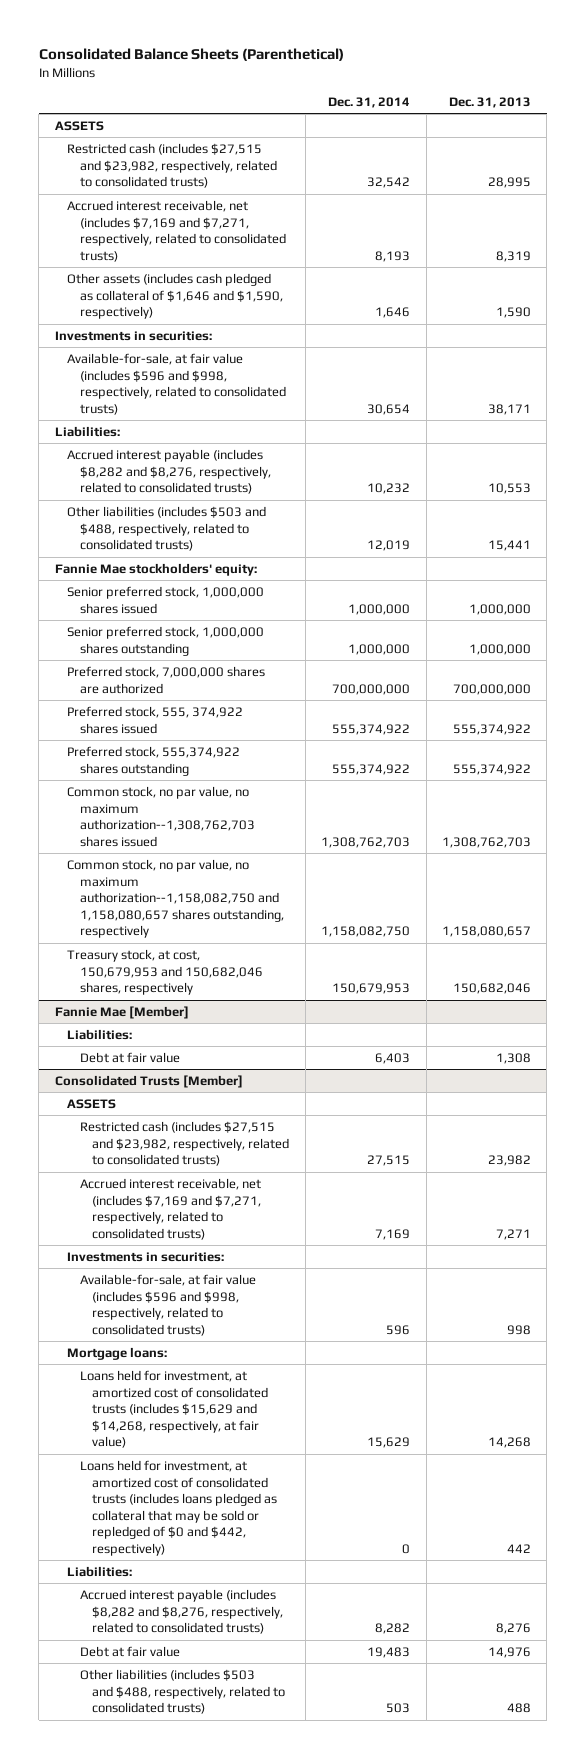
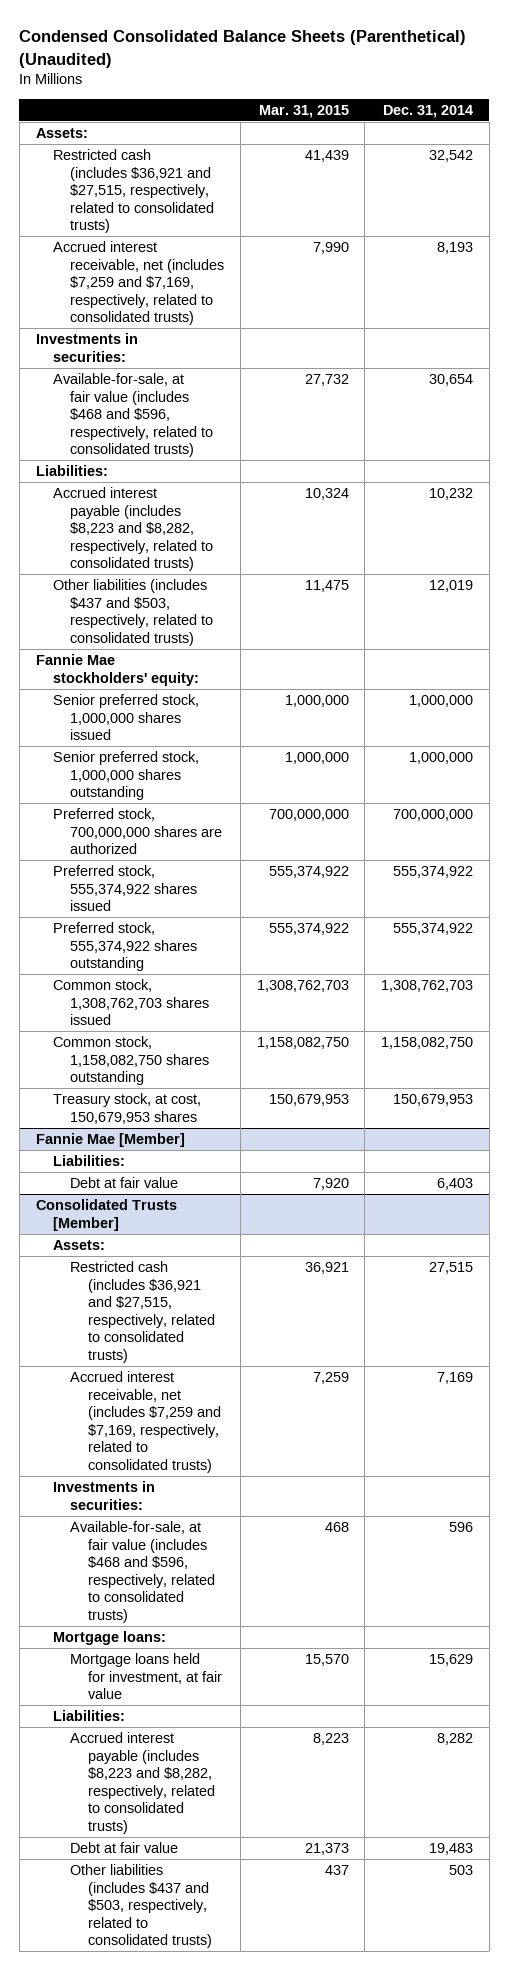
- Consolidated Balance Sheets (Parenthetical)
+ Condensed Consolidated Balance Sheets (Parenthetical) (Unaudited)
- | Dec. 31, 2014 | Dec. 31, 2013
+ | Mar. 31, 2015 | Dec. 31, 2014
- ASSETS
- Restricted cash (includes $27,515 and $23,982, respectively, related to consolidated trusts) | 32,542 | 28,995
- Accrued interest receivable, net (includes $7,169 and $7,271, respectively, related to consolidated trusts) | 8,193 | 8,319
- Other assets (includes cash pledged as collateral of $1,646 and $1,590, respectively) | 1,646 | 1,590
+ Assets:
+ Restricted cash (includes $36,921 and $27,515, respectively, related to consolidated trusts) | 41,439 | 32,542
+ Accrued interest receivable, net (includes $7,259 and $7,169, respectively, related to consolidated trusts) | 7,990 | 8,193
- Available-for-sale, at fair value (includes $596 and $998, respectively, related to consolidated trusts) | 30,654 | 38,171
+ Available-for-sale, at fair value (includes $468 and $596, respectively, related to consolidated trusts) | 27,732 | 30,654
- Accrued interest payable (includes $8,282 and $8,276, respectively, related to consolidated trusts) | 10,232 | 10,553
- Other liabilities (includes $503 and $488, respectively, related to consolidated trusts) | 12,019 | 15,441
+ Accrued interest payable (includes $8,223 and $8,282, respectively, related to consolidated trusts) | 10,324 | 10,232
+ Other liabilities (includes $437 and $503, respectively, related to consolidated trusts) | 11,475 | 12,019
- Preferred stock, 7,000,000 shares are authorized | 700,000,000 | 700,000,000
- Preferred stock, 555, 374,922 shares issued | 555,374,922 | 555,374,922
+ Preferred stock, 700,000,000 shares are authorized | 700,000,000 | 700,000,000
+ Preferred stock, 555,374,922 shares issued | 555,374,922 | 555,374,922
- Common stock, no par value, no maximum authorization--1,308,762,703 shares issued | 1,308,762,703 | 1,308,762,703
- Common stock, no par value, no maximum authorization--1,158,082,750 and 1,158,080,657 shares outstanding, respectively | 1,158,082,750 | 1,158,080,657
- Treasury stock, at cost, 150,679,953 and 150,682,046 shares, respectively | 150,679,953 | 150,682,046
+ Common stock, 1,308,762,703 shares issued | 1,308,762,703 | 1,308,762,703
+ Common stock, 1,158,082,750 shares outstanding | 1,158,082,750 | 1,158,082,750
+ Treasury stock, at cost, 150,679,953 shares | 150,679,953 | 150,679,953
@ Consolidated Trusts [Member]
- ASSETS
- Restricted cash (includes $27,515 and $23,982, respectively, related to consolidated trusts) | 27,515 | 23,982
- Accrued interest receivable, net (includes $7,169 and $7,271, respectively, related to consolidated trusts) | 7,169 | 7,271
+ Assets:
+ Restricted cash (includes $36,921 and $27,515, respectively, related to consolidated trusts) | 36,921 | 27,515
+ Accrued interest receivable, net (includes $7,259 and $7,169, respectively, related to consolidated trusts) | 7,259 | 7,169
- Available-for-sale, at fair value (includes $596 and $998, respectively, related to consolidated trusts) | 596 | 998
+ Available-for-sale, at fair value (includes $468 and $596, respectively, related to consolidated trusts) | 468 | 596
- Loans held for investment, at amortized cost of consolidated trusts (includes $15,629 and $14,268, respectively, at fair value) | 15,629 | 14,268
- Loans held for investment, at amortized cost of consolidated trusts (includes loans pledged as collateral that may be sold or repledged of $0 and $442, respectively) | 0 | 442
+ Mortgage loans held for investment, at fair value | 15,570 | 15,629
- Accrued interest payable (includes $8,282 and $8,276, respectively, related to consolidated trusts) | 8,282 | 8,276
+ Accrued interest payable (includes $8,223 and $8,282, respectively, related to consolidated trusts) | 8,223 | 8,282
- Other liabilities (includes $503 and $488, respectively, related to consolidated trusts) | 503 | 488
+ Other liabilities (includes $437 and $503, respectively, related to consolidated trusts) | 437 | 503

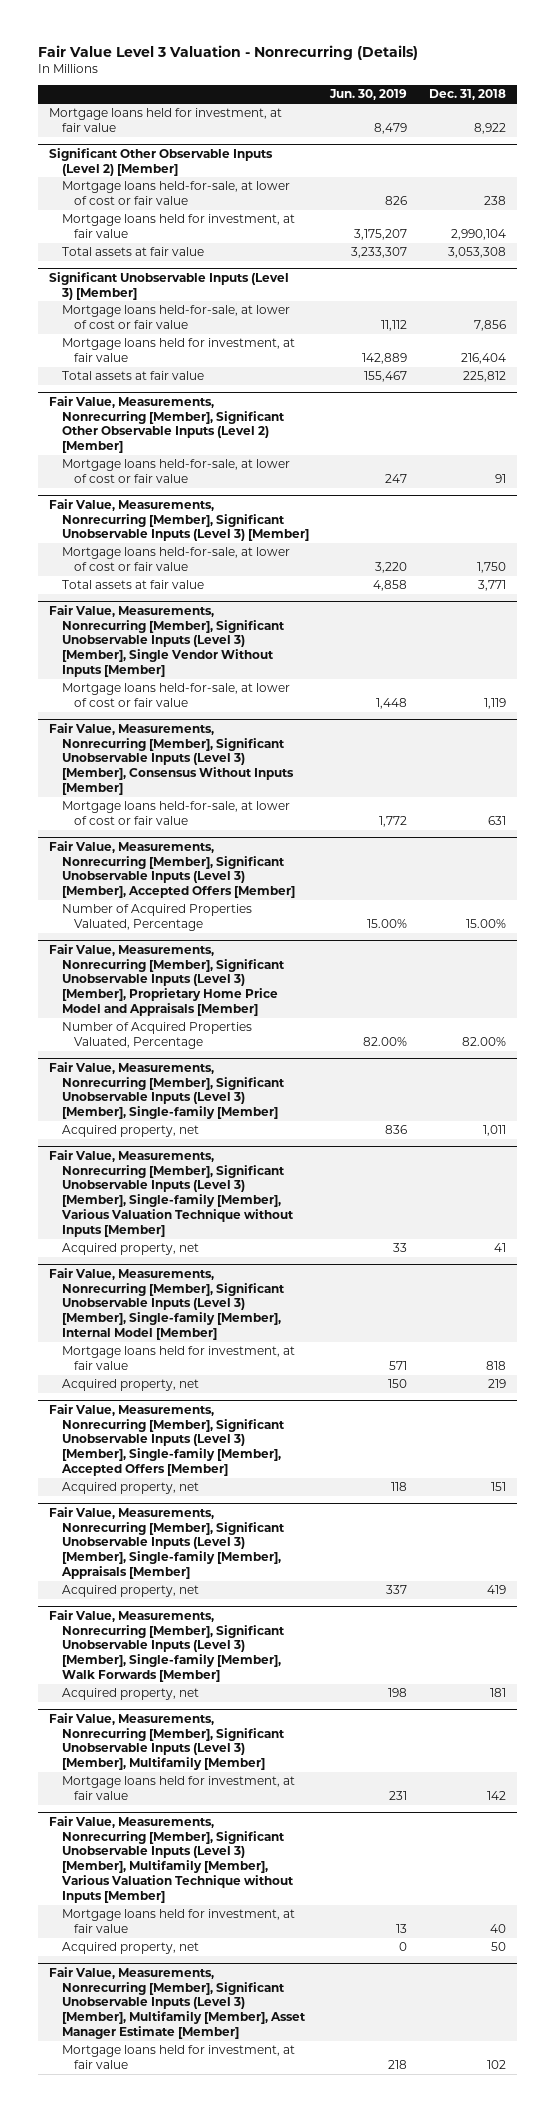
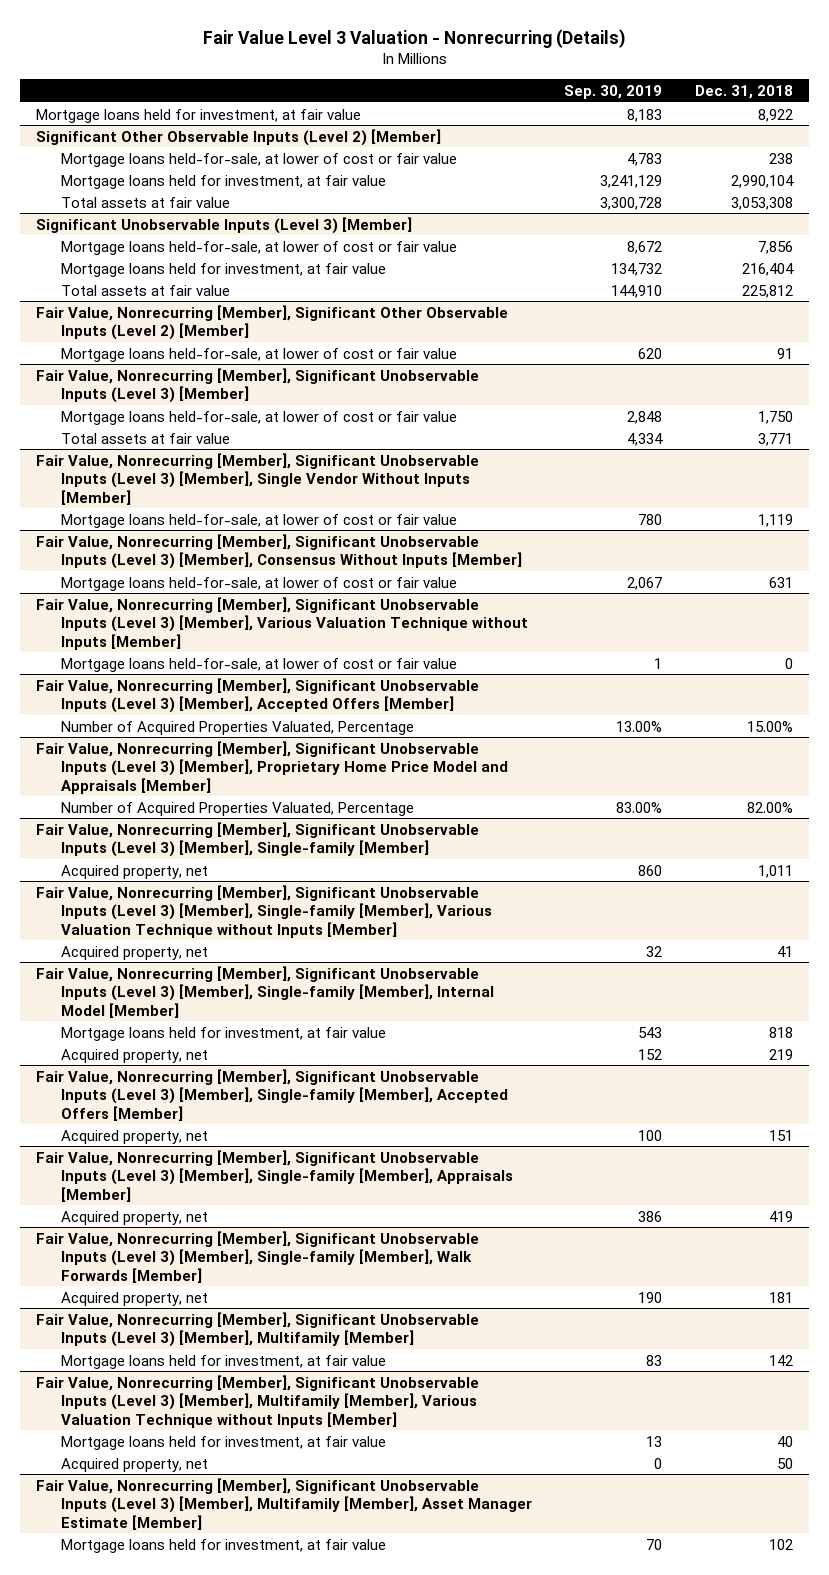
- | Jun. 30, 2019 | Dec. 31, 2018
+ | Sep. 30, 2019 | Dec. 31, 2018
- Fair Value, Measurements, Nonrecurring [Member], Significant Other Observable Inputs (Level 2) [Member]
+ Fair Value, Nonrecurring [Member], Significant Other Observable Inputs (Level 2) [Member]
- Fair Value, Measurements, Nonrecurring [Member], Significant Unobservable Inputs (Level 3) [Member]
+ Fair Value, Nonrecurring [Member], Significant Unobservable Inputs (Level 3) [Member]
- Fair Value, Measurements, Nonrecurring [Member], Significant Unobservable Inputs (Level 3) [Member], Single Vendor Without Inputs [Member]
+ Fair Value, Nonrecurring [Member], Significant Unobservable Inputs (Level 3) [Member], Single Vendor Without Inputs [Member]
- Fair Value, Measurements, Nonrecurring [Member], Significant Unobservable Inputs (Level 3) [Member], Consensus Without Inputs [Member]
+ Fair Value, Nonrecurring [Member], Significant Unobservable Inputs (Level 3) [Member], Consensus Without Inputs [Member]
- Fair Value, Measurements, Nonrecurring [Member], Significant Unobservable Inputs (Level 3) [Member], Accepted Offers [Member]
+ Fair Value, Nonrecurring [Member], Significant Unobservable Inputs (Level 3) [Member], Various Valuation Technique without Inputs [Member]
+ Mortgage loans held-for-sale, at lower of cost or fair value | 1 | 0
+ Fair Value, Nonrecurring [Member], Significant Unobservable Inputs (Level 3) [Member], Accepted Offers [Member]
- Fair Value, Measurements, Nonrecurring [Member], Significant Unobservable Inputs (Level 3) [Member], Proprietary Home Price Model and Appraisals [Member]
+ Fair Value, Nonrecurring [Member], Significant Unobservable Inputs (Level 3) [Member], Proprietary Home Price Model and Appraisals [Member]
- Fair Value, Measurements, Nonrecurring [Member], Significant Unobservable Inputs (Level 3) [Member], Single-family [Member]
+ Fair Value, Nonrecurring [Member], Significant Unobservable Inputs (Level 3) [Member], Single-family [Member]
- Fair Value, Measurements, Nonrecurring [Member], Significant Unobservable Inputs (Level 3) [Member], Single-family [Member], Various Valuation Technique without Inputs [Member]
+ Fair Value, Nonrecurring [Member], Significant Unobservable Inputs (Level 3) [Member], Single-family [Member], Various Valuation Technique without Inputs [Member]
- Fair Value, Measurements, Nonrecurring [Member], Significant Unobservable Inputs (Level 3) [Member], Single-family [Member], Internal Model [Member]
+ Fair Value, Nonrecurring [Member], Significant Unobservable Inputs (Level 3) [Member], Single-family [Member], Internal Model [Member]
- Fair Value, Measurements, Nonrecurring [Member], Significant Unobservable Inputs (Level 3) [Member], Single-family [Member], Accepted Offers [Member]
+ Fair Value, Nonrecurring [Member], Significant Unobservable Inputs (Level 3) [Member], Single-family [Member], Accepted Offers [Member]
- Fair Value, Measurements, Nonrecurring [Member], Significant Unobservable Inputs (Level 3) [Member], Single-family [Member], Appraisals [Member]
+ Fair Value, Nonrecurring [Member], Significant Unobservable Inputs (Level 3) [Member], Single-family [Member], Appraisals [Member]
- Fair Value, Measurements, Nonrecurring [Member], Significant Unobservable Inputs (Level 3) [Member], Single-family [Member], Walk Forwards [Member]
+ Fair Value, Nonrecurring [Member], Significant Unobservable Inputs (Level 3) [Member], Single-family [Member], Walk Forwards [Member]
- Fair Value, Measurements, Nonrecurring [Member], Significant Unobservable Inputs (Level 3) [Member], Multifamily [Member]
+ Fair Value, Nonrecurring [Member], Significant Unobservable Inputs (Level 3) [Member], Multifamily [Member]
- Fair Value, Measurements, Nonrecurring [Member], Significant Unobservable Inputs (Level 3) [Member], Multifamily [Member], Various Valuation Technique without Inputs [Member]
+ Fair Value, Nonrecurring [Member], Significant Unobservable Inputs (Level 3) [Member], Multifamily [Member], Various Valuation Technique without Inputs [Member]
- Fair Value, Measurements, Nonrecurring [Member], Significant Unobservable Inputs (Level 3) [Member], Multifamily [Member], Asset Manager Estimate [Member]
+ Fair Value, Nonrecurring [Member], Significant Unobservable Inputs (Level 3) [Member], Multifamily [Member], Asset Manager Estimate [Member]

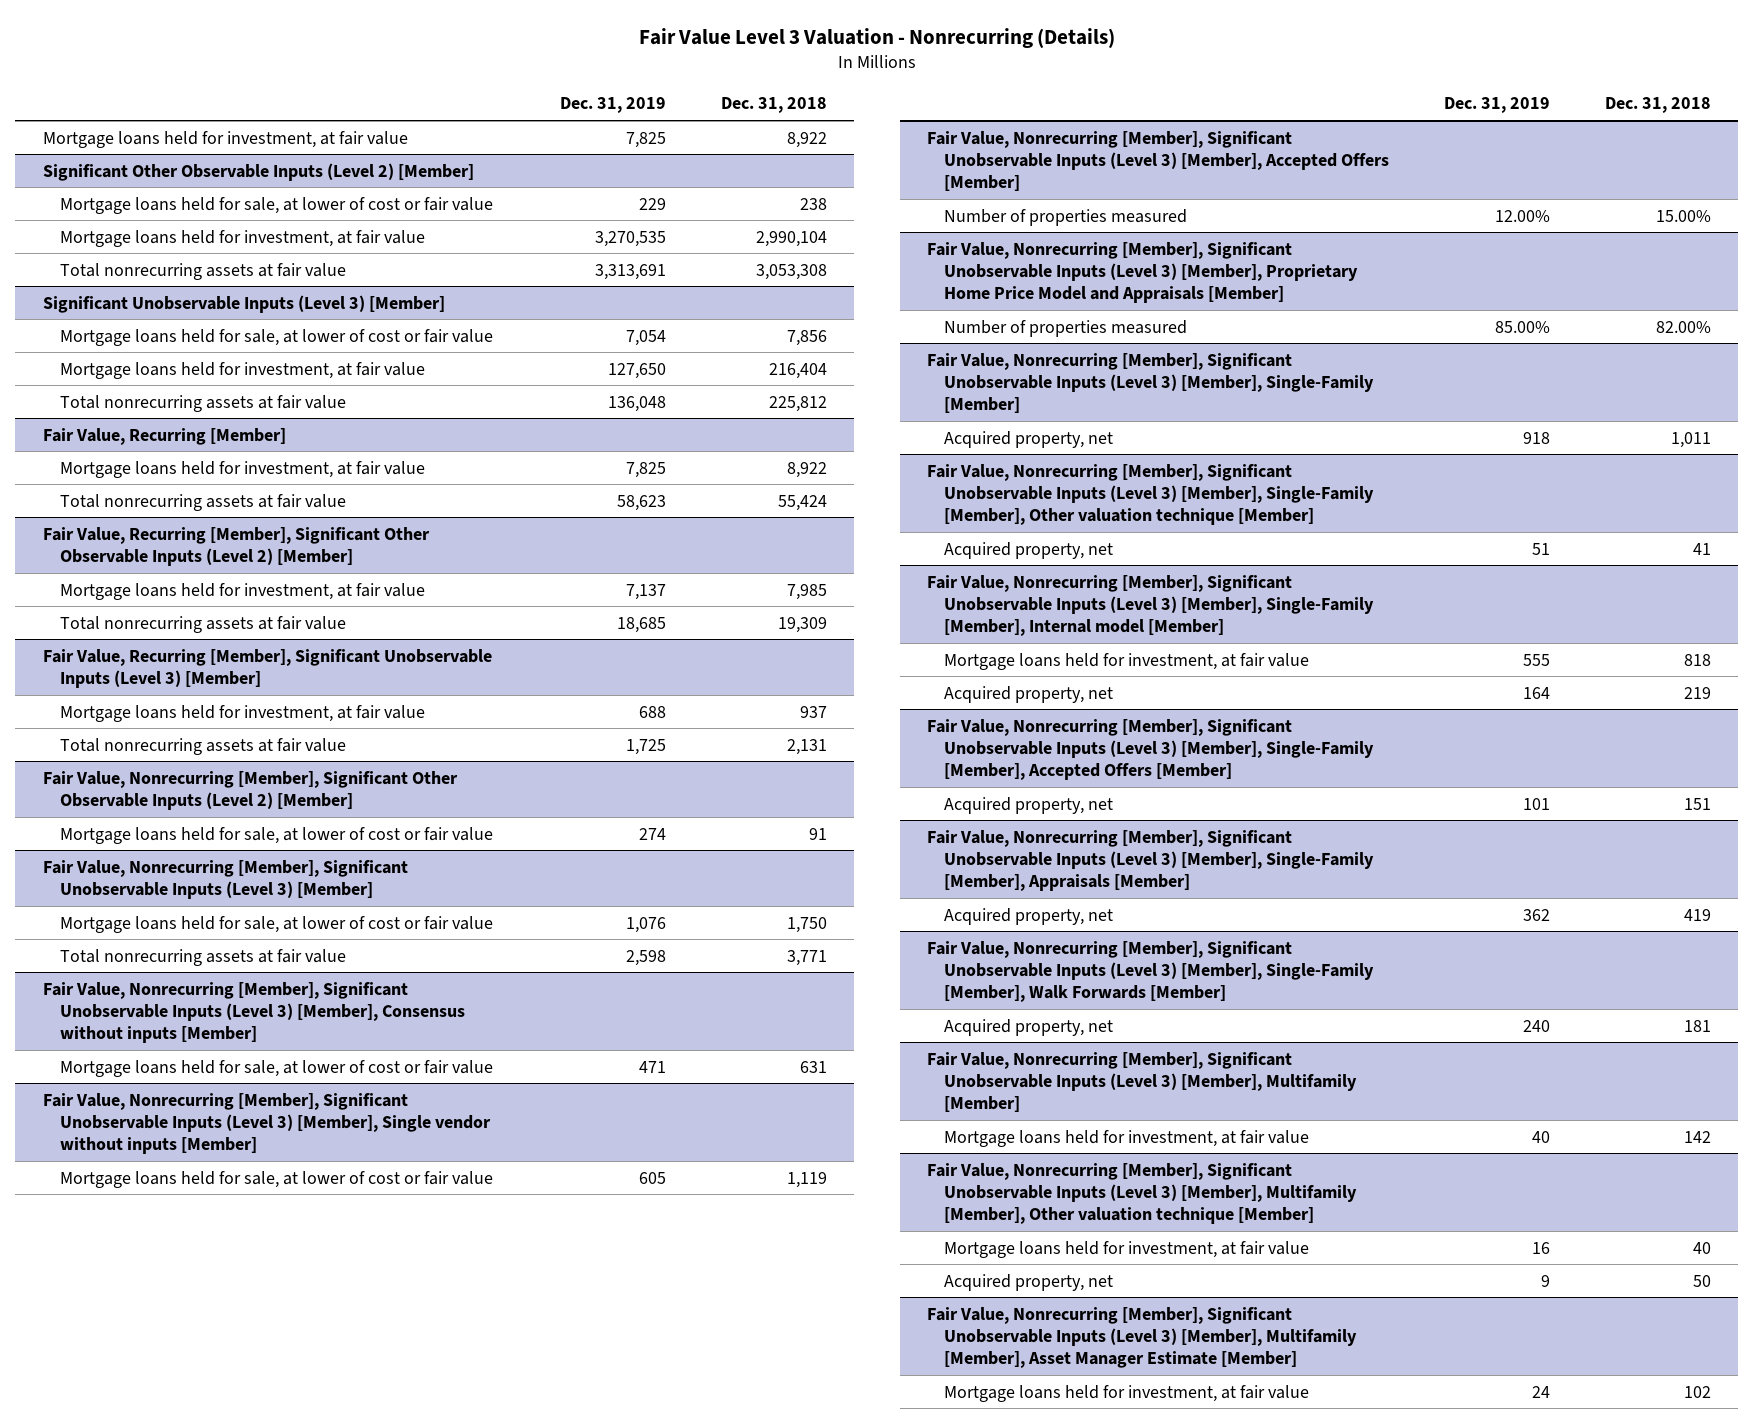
- | Sep. 30, 2019 | Dec. 31, 2018
+ | Dec. 31, 2019 | Dec. 31, 2018
@ Significant Other Observable Inputs (Level 2) [Member]
- Mortgage loans held-for-sale, at lower of cost or fair value | 4,783 | 238
+ Mortgage loans held for sale, at lower of cost or fair value | 229 | 238
- Total assets at fair value | 3,300,728 | 3,053,308
+ Total nonrecurring assets at fair value | 3,313,691 | 3,053,308
@ Significant Unobservable Inputs (Level 3) [Member]
- Mortgage loans held-for-sale, at lower of cost or fair value | 8,672 | 7,856
+ Mortgage loans held for sale, at lower of cost or fair value | 7,054 | 7,856
- Total assets at fair value | 144,910 | 225,812
+ Total nonrecurring assets at fair value | 136,048 | 225,812
+ Fair Value, Recurring [Member]
+ Mortgage loans held for investment, at fair value | 7,825 | 8,922
+ Total nonrecurring assets at fair value | 58,623 | 55,424
+ Fair Value, Recurring [Member], Significant Other Observable Inputs (Level 2) [Member]
+ Mortgage loans held for investment, at fair value | 7,137 | 7,985
+ Total nonrecurring assets at fair value | 18,685 | 19,309
+ Fair Value, Recurring [Member], Significant Unobservable Inputs (Level 3) [Member]
+ Mortgage loans held for investment, at fair value | 688 | 937
+ Total nonrecurring assets at fair value | 1,725 | 2,131
@ Fair Value, Nonrecurring [Member], Significant Other Observable Inputs (Level 2) [Member]
- Mortgage loans held-for-sale, at lower of cost or fair value | 620 | 91
+ Mortgage loans held for sale, at lower of cost or fair value | 274 | 91
@ Fair Value, Nonrecurring [Member], Significant Unobservable Inputs (Level 3) [Member]
- Mortgage loans held-for-sale, at lower of cost or fair value | 2,848 | 1,750
- Total assets at fair value | 4,334 | 3,771
- Fair Value, Nonrecurring [Member], Significant Unobservable Inputs (Level 3) [Member], Single Vendor Without Inputs [Member]
- Mortgage loans held-for-sale, at lower of cost or fair value | 780 | 1,119
- Fair Value, Nonrecurring [Member], Significant Unobservable Inputs (Level 3) [Member], Consensus Without Inputs [Member]
- Mortgage loans held-for-sale, at lower of cost or fair value | 2,067 | 631
- Fair Value, Nonrecurring [Member], Significant Unobservable Inputs (Level 3) [Member], Various Valuation Technique without Inputs [Member]
- Mortgage loans held-for-sale, at lower of cost or fair value | 1 | 0
@ Fair Value, Nonrecurring [Member], Significant Unobservable Inputs (Level 3) [Member]
+ Mortgage loans held for sale, at lower of cost or fair value | 1,076 | 1,750
+ Total nonrecurring assets at fair value | 2,598 | 3,771
+ Fair Value, Nonrecurring [Member], Significant Unobservable Inputs (Level 3) [Member], Consensus without inputs [Member]
+ Mortgage loans held for sale, at lower of cost or fair value | 471 | 631
+ Fair Value, Nonrecurring [Member], Significant Unobservable Inputs (Level 3) [Member], Single vendor without inputs [Member]
+ Mortgage loans held for sale, at lower of cost or fair value | 605 | 1,119
@ Fair Value, Nonrecurring [Member], Significant Unobservable Inputs (Level 3) [Member], Accepted Offers [Member]
- Number of Acquired Properties Valuated, Percentage | 13.00% | 15.00%
+ Number of properties measured | 12.00% | 15.00%
@ Fair Value, Nonrecurring [Member], Significant Unobservable Inputs (Level 3) [Member], Proprietary Home Price Model and Appraisals [Member]
- Number of Acquired Properties Valuated, Percentage | 83.00% | 82.00%
- Fair Value, Nonrecurring [Member], Significant Unobservable Inputs (Level 3) [Member], Single-family [Member]
@ Fair Value, Nonrecurring [Member], Significant Unobservable Inputs (Level 3) [Member], Proprietary Home Price Model and Appraisals [Member]
+ Number of properties measured | 85.00% | 82.00%
+ Fair Value, Nonrecurring [Member], Significant Unobservable Inputs (Level 3) [Member], Single-Family [Member]
- Fair Value, Nonrecurring [Member], Significant Unobservable Inputs (Level 3) [Member], Single-family [Member], Various Valuation Technique without Inputs [Member]
+ Fair Value, Nonrecurring [Member], Significant Unobservable Inputs (Level 3) [Member], Single-Family [Member], Other valuation technique [Member]
- Fair Value, Nonrecurring [Member], Significant Unobservable Inputs (Level 3) [Member], Single-family [Member], Internal Model [Member]
+ Fair Value, Nonrecurring [Member], Significant Unobservable Inputs (Level 3) [Member], Single-Family [Member], Internal model [Member]
- Fair Value, Nonrecurring [Member], Significant Unobservable Inputs (Level 3) [Member], Single-family [Member], Accepted Offers [Member]
+ Fair Value, Nonrecurring [Member], Significant Unobservable Inputs (Level 3) [Member], Single-Family [Member], Accepted Offers [Member]
- Fair Value, Nonrecurring [Member], Significant Unobservable Inputs (Level 3) [Member], Single-family [Member], Appraisals [Member]
+ Fair Value, Nonrecurring [Member], Significant Unobservable Inputs (Level 3) [Member], Single-Family [Member], Appraisals [Member]
- Fair Value, Nonrecurring [Member], Significant Unobservable Inputs (Level 3) [Member], Single-family [Member], Walk Forwards [Member]
+ Fair Value, Nonrecurring [Member], Significant Unobservable Inputs (Level 3) [Member], Single-Family [Member], Walk Forwards [Member]
- Fair Value, Nonrecurring [Member], Significant Unobservable Inputs (Level 3) [Member], Multifamily [Member], Various Valuation Technique without Inputs [Member]
+ Fair Value, Nonrecurring [Member], Significant Unobservable Inputs (Level 3) [Member], Multifamily [Member], Other valuation technique [Member]

